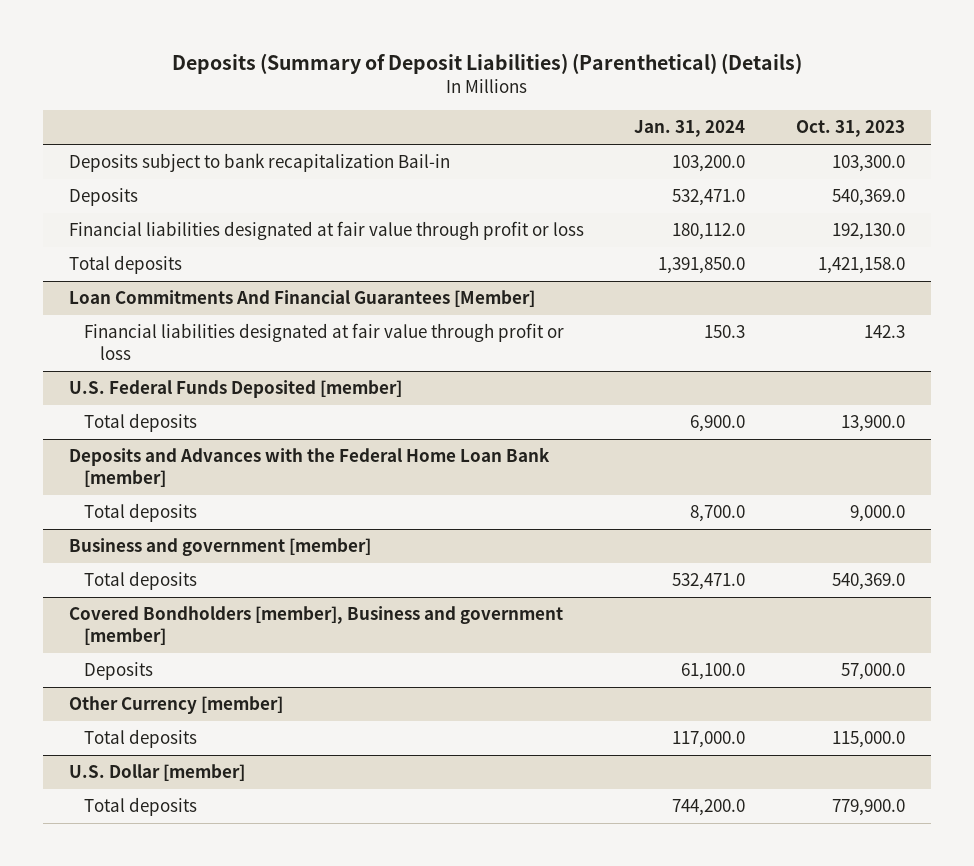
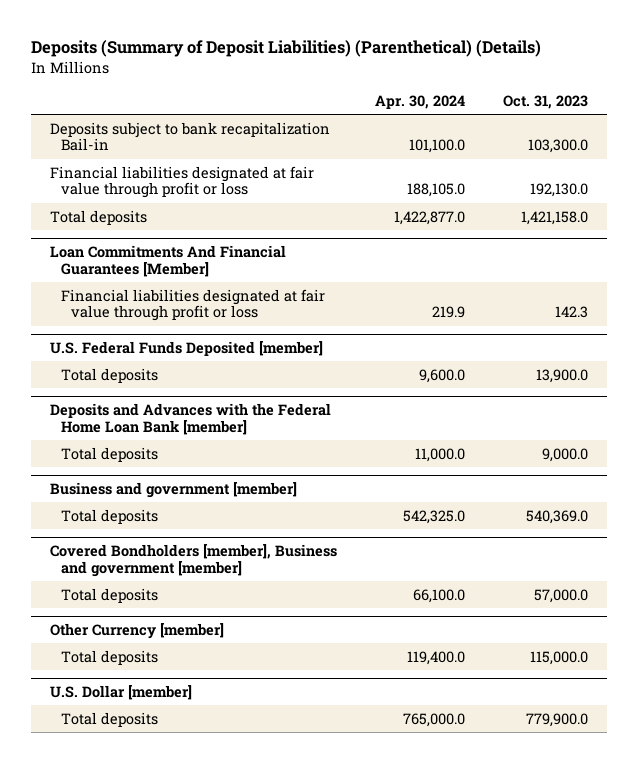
- | Jan. 31, 2024 | Oct. 31, 2023
+ | Apr. 30, 2024 | Oct. 31, 2023
- Deposits | 532,471.0 | 540,369.0
@ Covered Bondholders [member], Business and government [member]
- Deposits | 61,100.0 | 57,000.0
+ Total deposits | 66,100.0 | 57,000.0

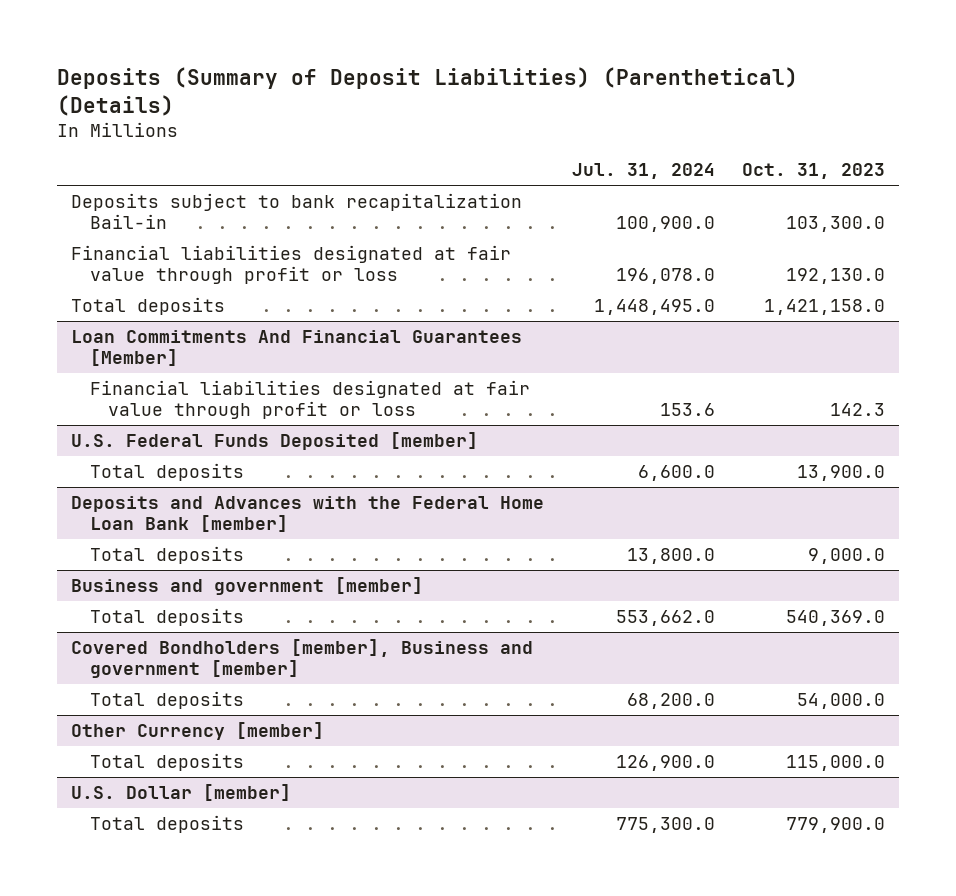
- | Apr. 30, 2024 | Oct. 31, 2023
+ | Jul. 31, 2024 | Oct. 31, 2023
@ Covered Bondholders [member], Business and government [member]
- Total deposits | 66,100.0 | 57,000.0
+ Total deposits | 68,200.0 | 54,000.0

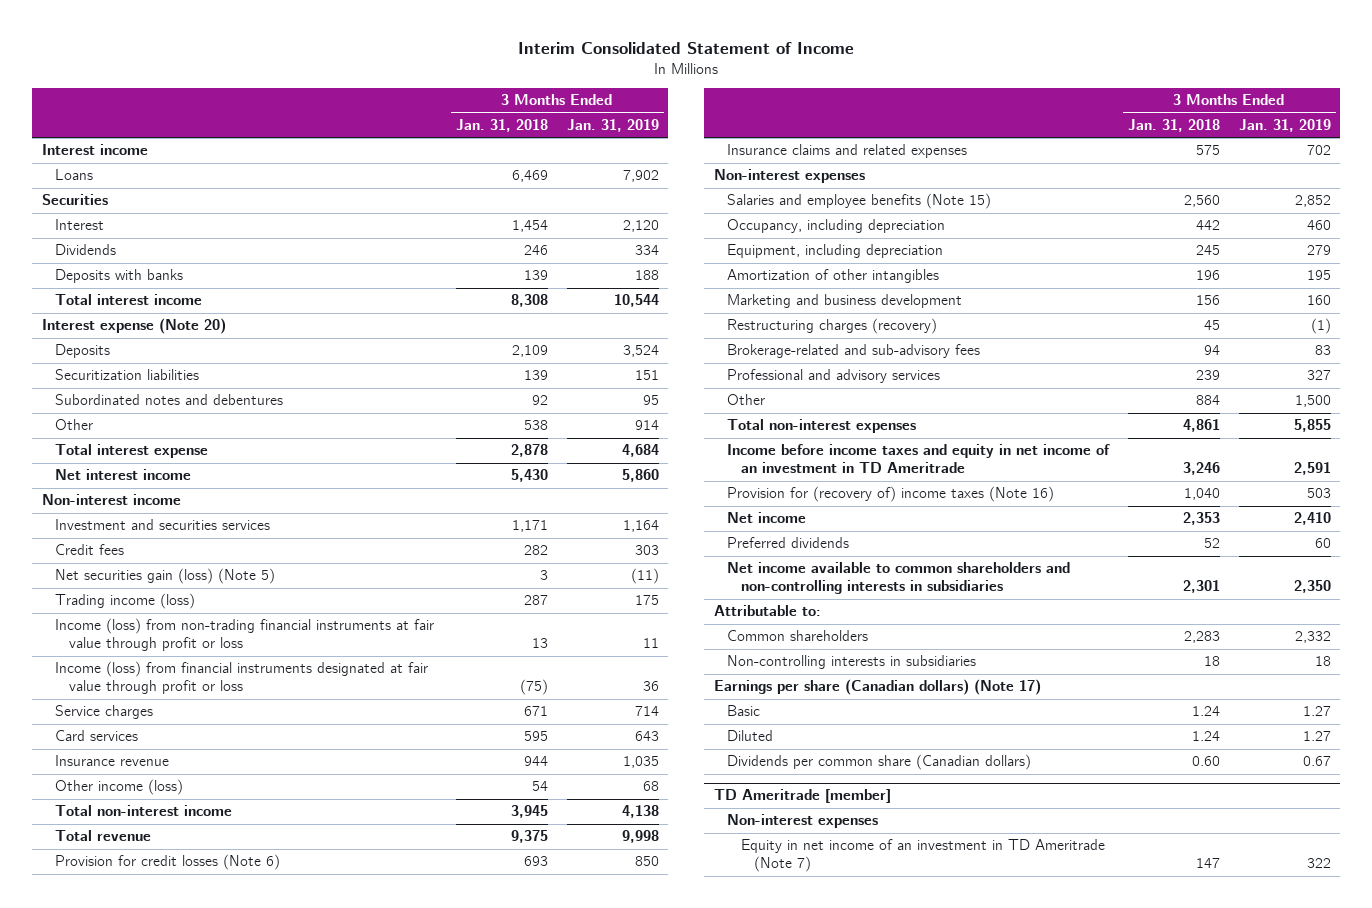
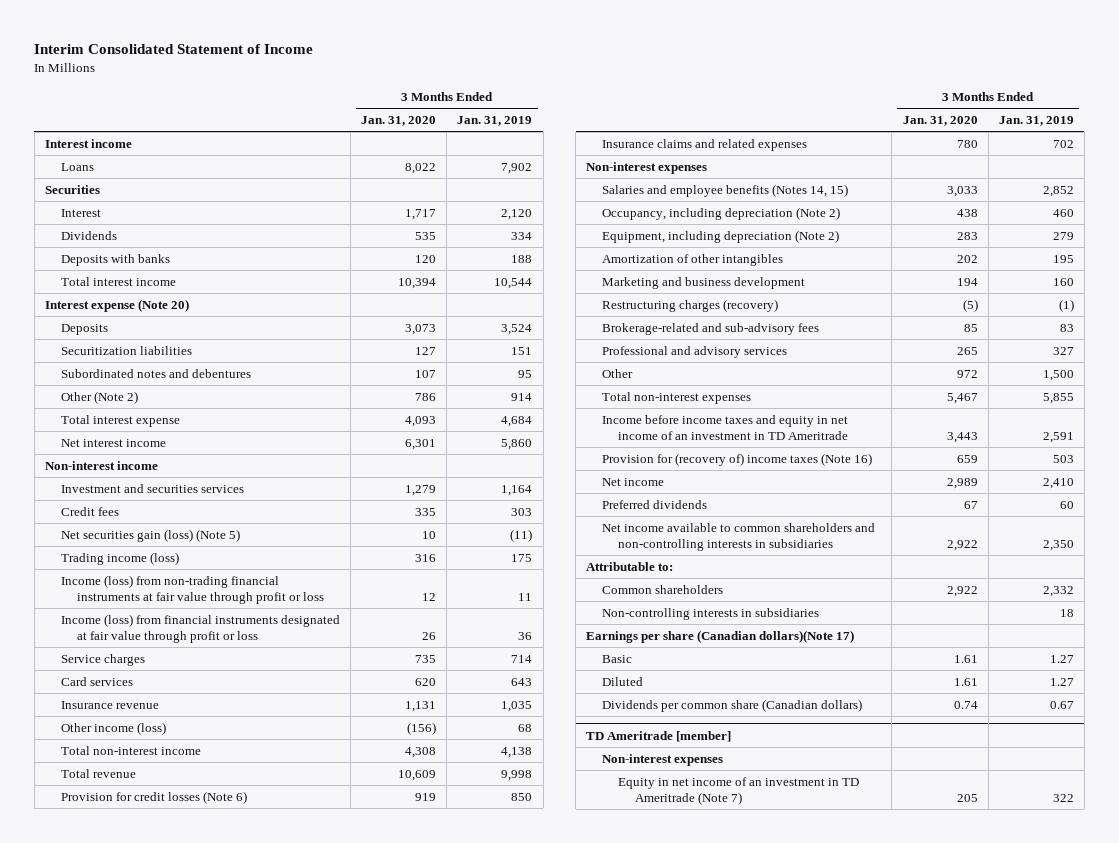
- | 3 Months Ended Jan. 31, 2018 | 3 Months Ended Jan. 31, 2019
+ | 3 Months Ended Jan. 31, 2020 | 3 Months Ended Jan. 31, 2019
- Other | 538 | 914
+ Other (Note 2) | 786 | 914
- Salaries and employee benefits (Note 15) | 2,560 | 2,852
- Occupancy, including depreciation | 442 | 460
- Equipment, including depreciation | 245 | 279
+ Salaries and employee benefits (Notes 14, 15) | 3,033 | 2,852
+ Occupancy, including depreciation (Note 2) | 438 | 460
+ Equipment, including depreciation (Note 2) | 283 | 279
- Earnings per share (Canadian dollars) (Note 17)
+ Earnings per share (Canadian dollars)(Note 17)

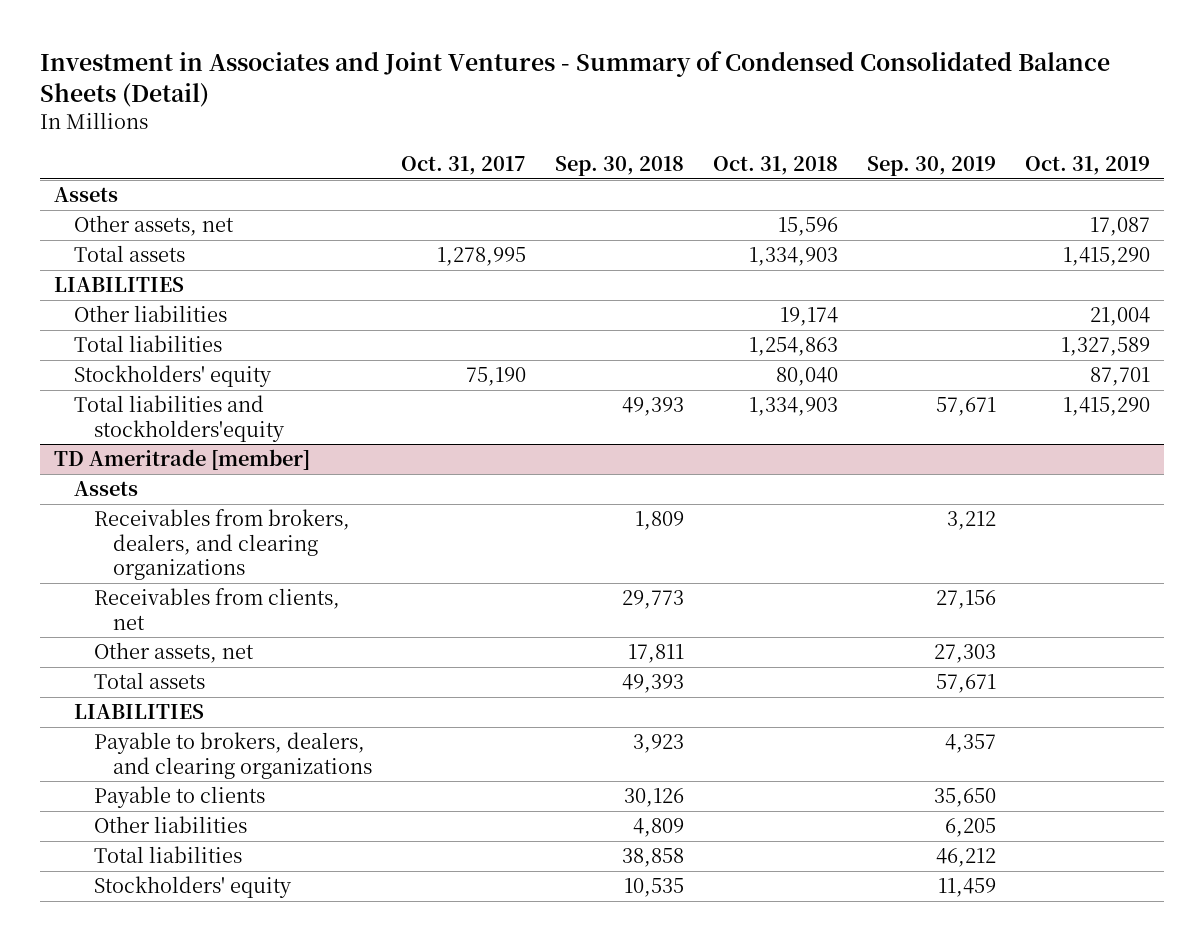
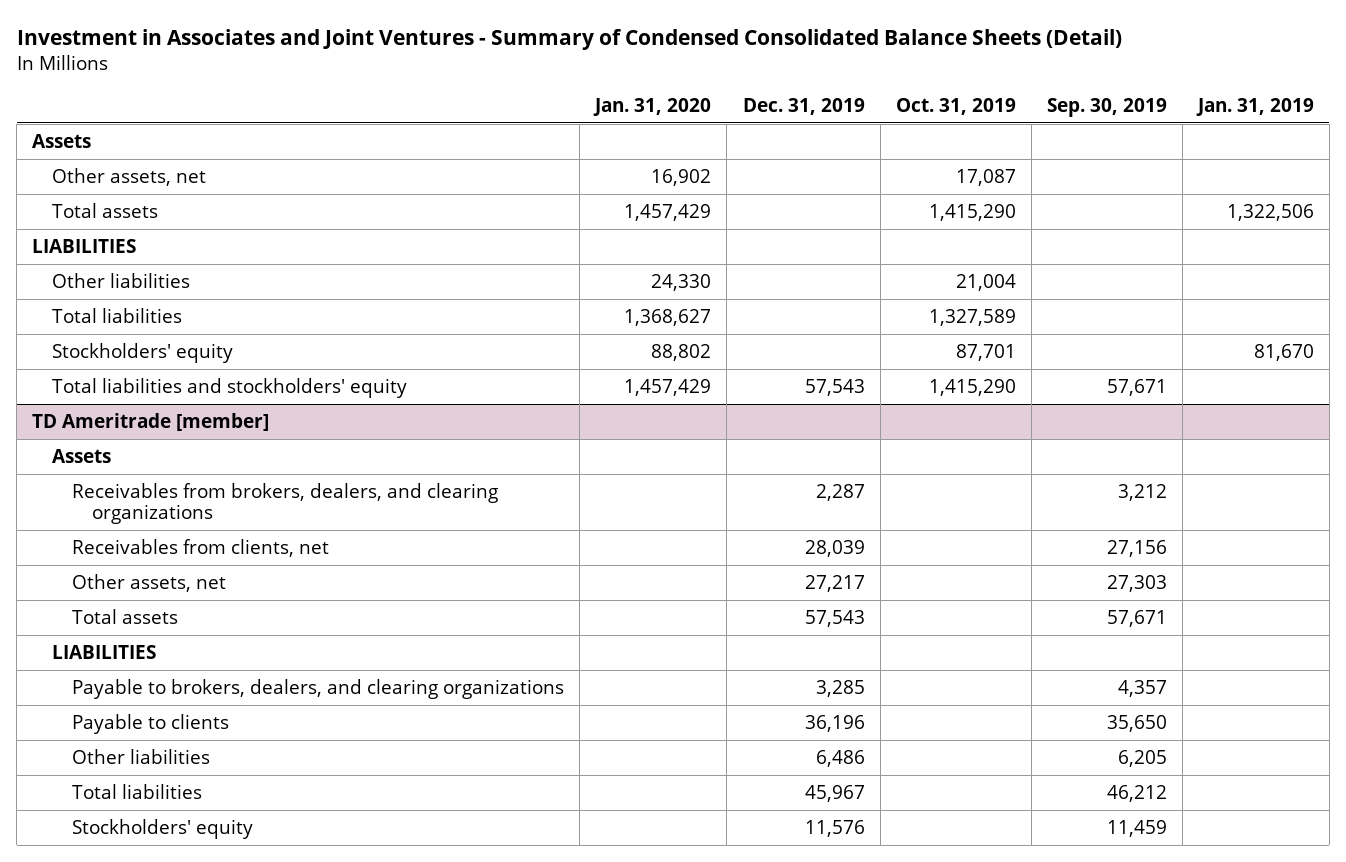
- | Oct. 31, 2017 | Sep. 30, 2018 | Oct. 31, 2018 | Sep. 30, 2019 | Oct. 31, 2019
+ | Jan. 31, 2020 | Dec. 31, 2019 | Oct. 31, 2019 | Sep. 30, 2019 | Jan. 31, 2019
- Total liabilities and stockholders'equity | | 49,393 | 1,334,903 | 57,671 | 1,415,290
+ Total liabilities and stockholders' equity | 1,457,429 | 57,543 | 1,415,290 | 57,671 |

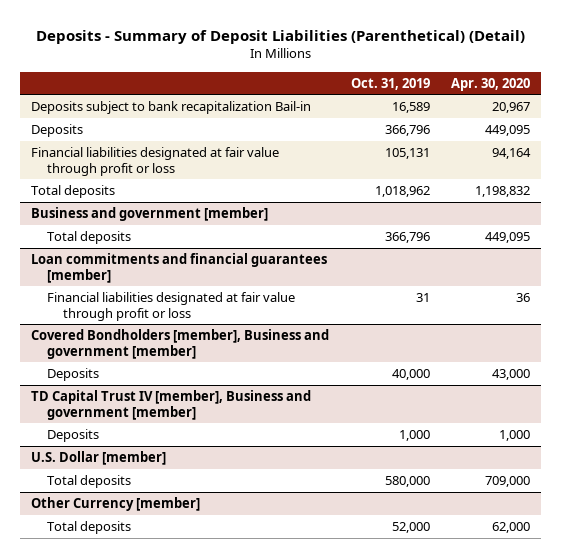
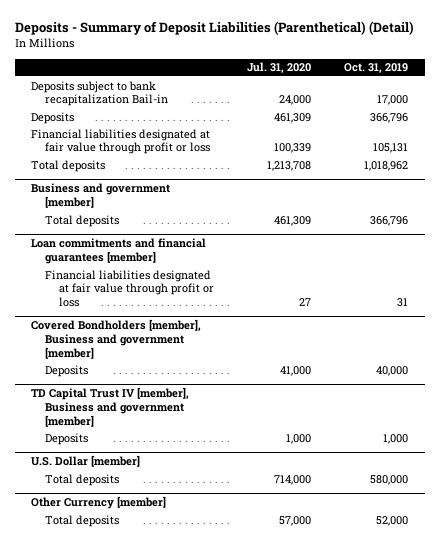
- | Oct. 31, 2019 | Apr. 30, 2020
+ | Jul. 31, 2020 | Oct. 31, 2019
- Deposits subject to bank recapitalization Bail-in | 16,589 | 20,967
+ Deposits subject to bank recapitalization Bail-in | 24,000 | 17,000

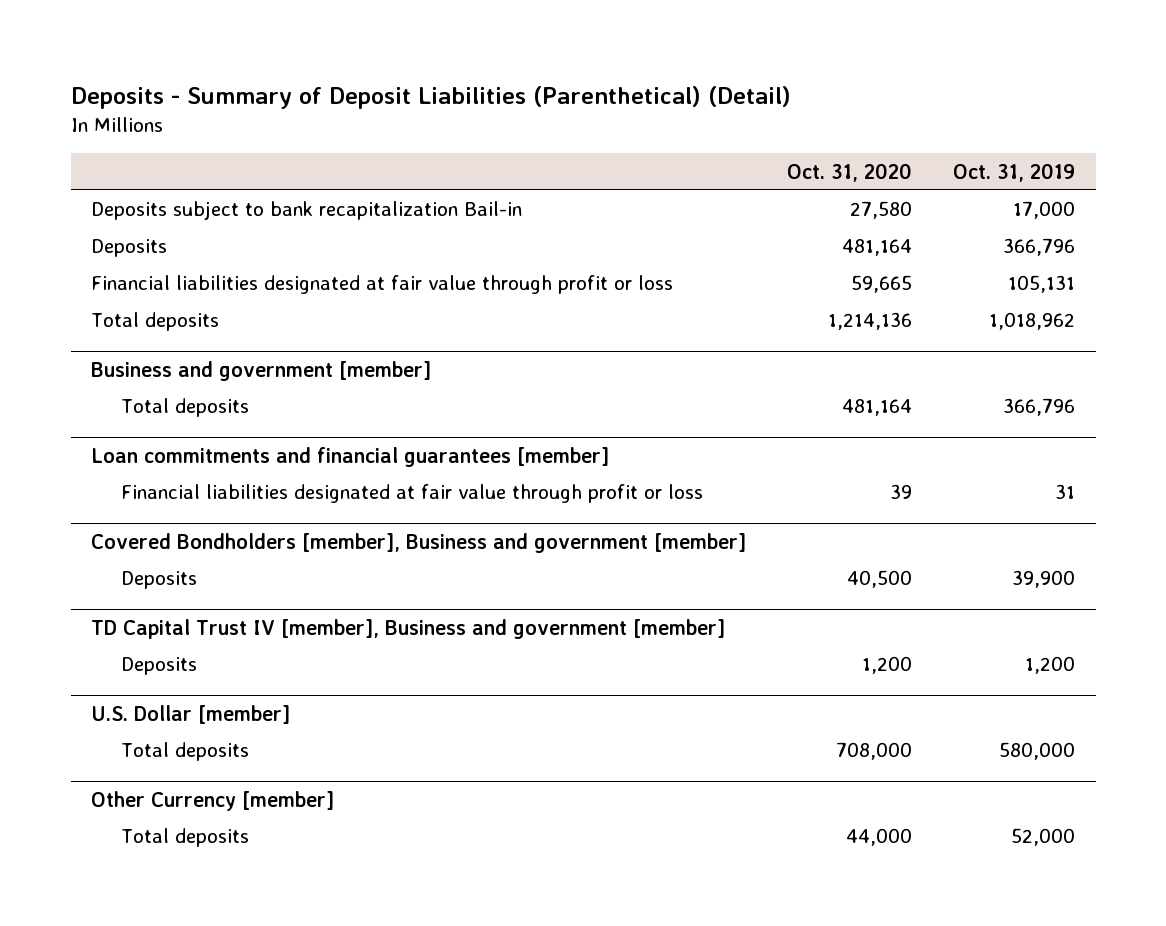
- | Jul. 31, 2020 | Oct. 31, 2019
+ | Oct. 31, 2020 | Oct. 31, 2019
@ Covered Bondholders [member], Business and government [member]
- Deposits | 41,000 | 40,000
+ Deposits | 40,500 | 39,900
@ TD Capital Trust IV [member], Business and government [member]
- Deposits | 1,000 | 1,000
+ Deposits | 1,200 | 1,200

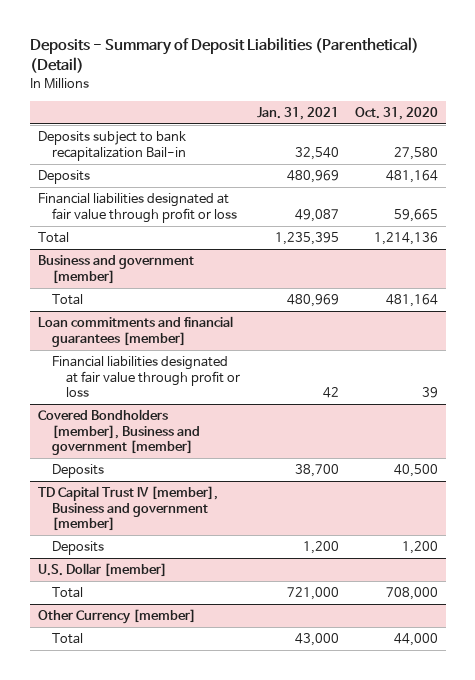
- | Oct. 31, 2020 | Oct. 31, 2019
+ | Jan. 31, 2021 | Oct. 31, 2020
- Total deposits | 1,214,136 | 1,018,962
+ Total | 1,235,395 | 1,214,136
@ Business and government [member]
- Total deposits | 481,164 | 366,796
+ Total | 480,969 | 481,164
@ U.S. Dollar [member]
- Total deposits | 708,000 | 580,000
+ Total | 721,000 | 708,000
@ Other Currency [member]
- Total deposits | 44,000 | 52,000
+ Total | 43,000 | 44,000

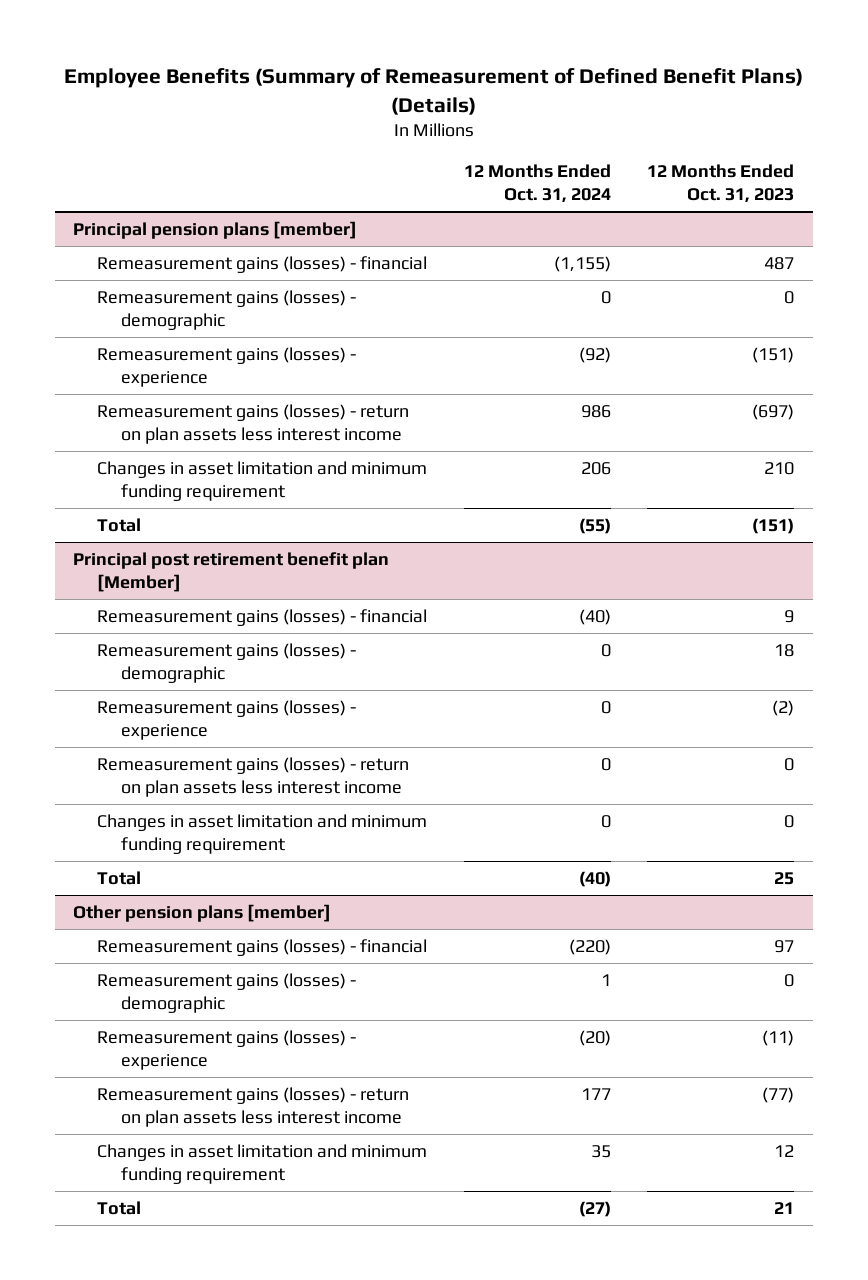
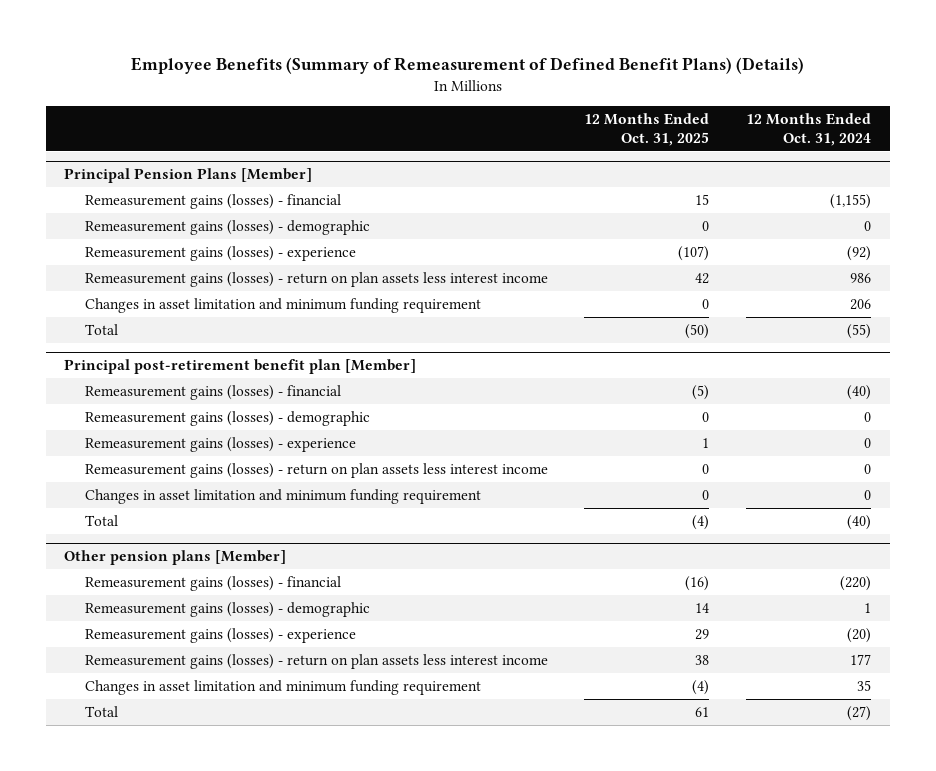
- | 12 Months Ended Oct. 31, 2024 | 12 Months Ended Oct. 31, 2023
+ | 12 Months Ended Oct. 31, 2025 | 12 Months Ended Oct. 31, 2024
- Principal pension plans [member]
+ Principal Pension Plans [Member]
- Principal post retirement benefit plan [Member]
+ Principal post-retirement benefit plan [Member]
- Other pension plans [member]
+ Other pension plans [Member]

